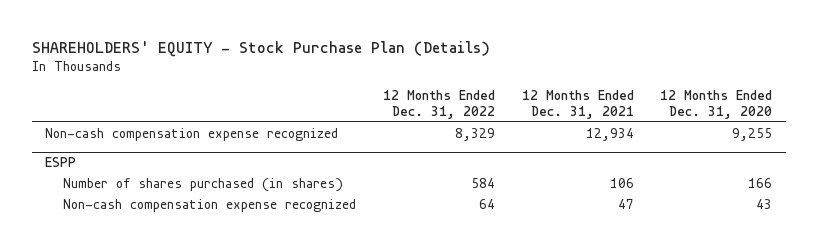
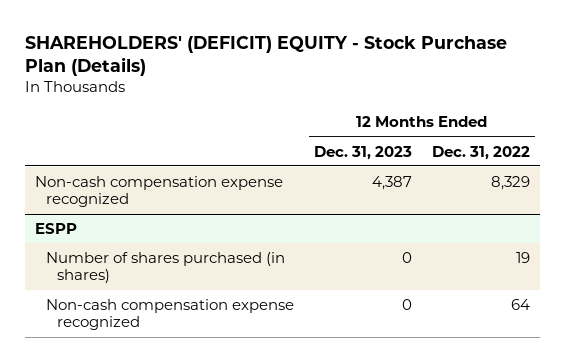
- SHAREHOLDERS' EQUITY - Stock Purchase Plan (Details)
+ SHAREHOLDERS' (DEFICIT) EQUITY - Stock Purchase Plan (Details)
- | 12 Months Ended Dec. 31, 2022 | 12 Months Ended Dec. 31, 2021 | 12 Months Ended Dec. 31, 2020
+ | 12 Months Ended Dec. 31, 2023 | 12 Months Ended Dec. 31, 2022
@ ESPP
- Number of shares purchased (in shares) | 584 | 106 | 166
+ Number of shares purchased (in shares) | 0 | 19

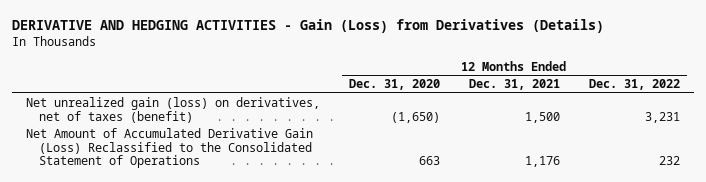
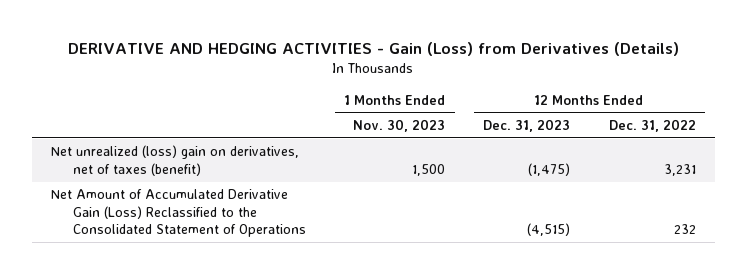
- | 12 Months Ended Dec. 31, 2020 | 12 Months Ended Dec. 31, 2021 | 12 Months Ended Dec. 31, 2022
+ | 1 Months Ended Nov. 30, 2023 | 12 Months Ended Dec. 31, 2023 | 12 Months Ended Dec. 31, 2022
- Net unrealized gain (loss) on derivatives, net of taxes (benefit) | (1,650) | 1,500 | 3,231
+ Net unrealized (loss) gain on derivatives, net of taxes (benefit) | 1,500 | (1,475) | 3,231

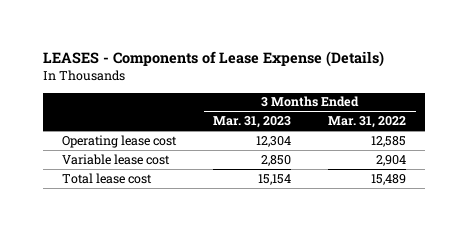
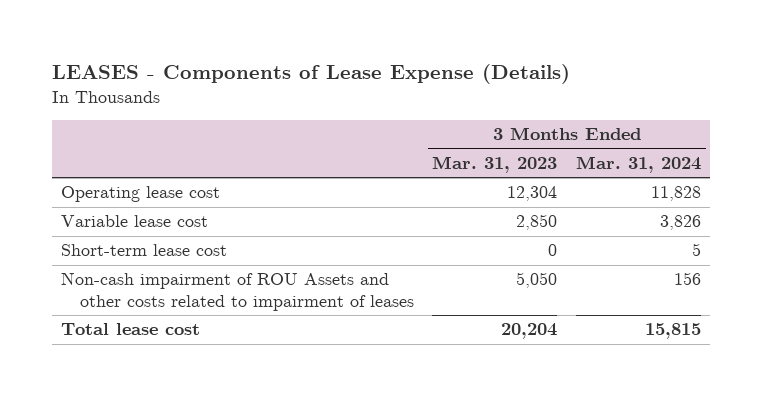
- | 3 Months Ended Mar. 31, 2023 | 3 Months Ended Mar. 31, 2022
+ | 3 Months Ended Mar. 31, 2023 | 3 Months Ended Mar. 31, 2024
- Total lease cost | 15,154 | 15,489
+ Short-term lease cost | 0 | 5
+ Non-cash impairment of ROU Assets and other costs related to impairment of leases | 5,050 | 156
+ Total lease cost | 20,204 | 15,815

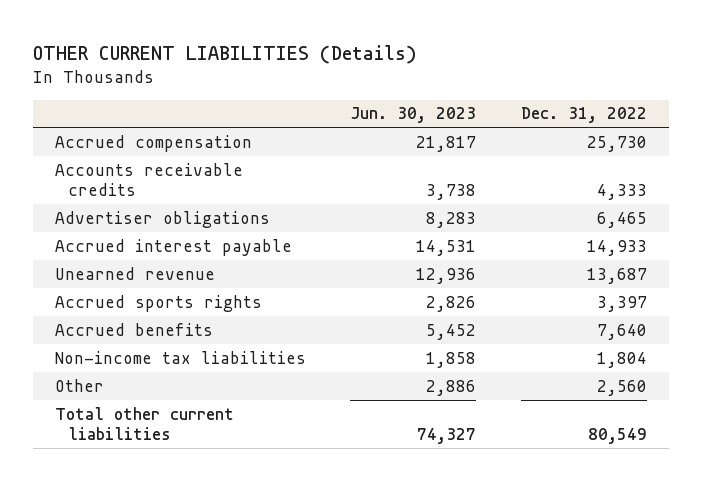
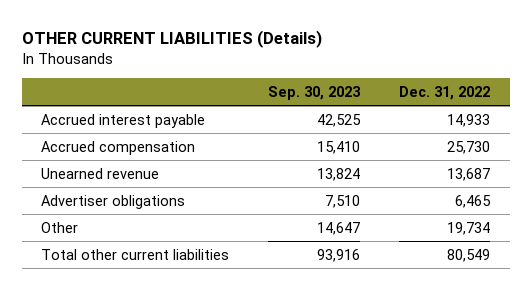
- | Jun. 30, 2023 | Dec. 31, 2022
+ | Sep. 30, 2023 | Dec. 31, 2022
- Accounts receivable credits | 3,738 | 4,333
moved down: Accrued compensation | 15,410 | 25,730
- Accrued sports rights | 2,826 | 3,397
- Accrued benefits | 5,452 | 7,640
- Non-income tax liabilities | 1,858 | 1,804
- Other | 2,886 | 2,560
moved down: Advertiser obligations | 7,510 | 6,465
+ Other | 14,647 | 19,734

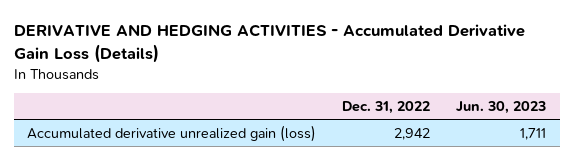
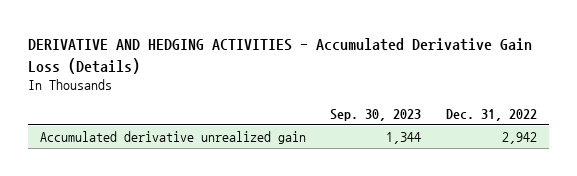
- | Dec. 31, 2022 | Jun. 30, 2023
+ | Sep. 30, 2023 | Dec. 31, 2022
- Accumulated derivative unrealized gain (loss) | 2,942 | 1,711
+ Accumulated derivative unrealized gain | 1,344 | 2,942

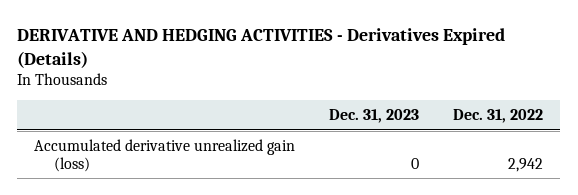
- DERIVATIVE AND HEDGING ACTIVITIES - Accumulated Derivative Gain Loss (Details)
+ DERIVATIVE AND HEDGING ACTIVITIES - Derivatives Expired (Details)
- | Sep. 30, 2023 | Dec. 31, 2022
+ | Dec. 31, 2023 | Dec. 31, 2022
- Accumulated derivative unrealized gain | 1,344 | 2,942
+ Accumulated derivative unrealized gain (loss) | 0 | 2,942

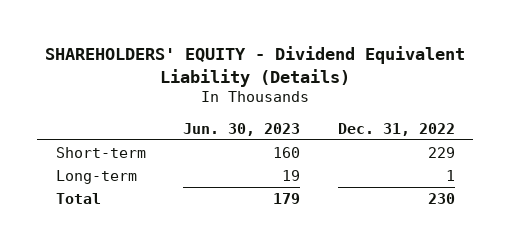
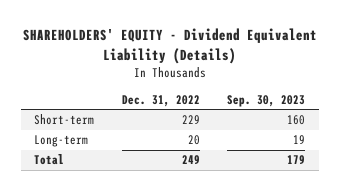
- | Jun. 30, 2023 | Dec. 31, 2022
+ | Dec. 31, 2022 | Sep. 30, 2023
- Long-term | 19 | 1
- Total | 179 | 230
+ Long-term | 20 | 19
+ Total | 249 | 179

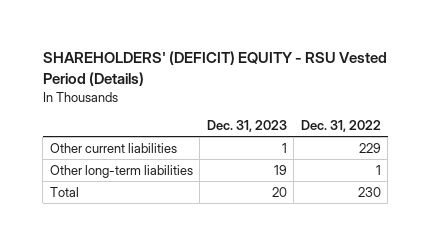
- SHAREHOLDERS' EQUITY - Dividend Equivalent Liability (Details)
+ SHAREHOLDERS' (DEFICIT) EQUITY - RSU Vested Period (Details)
- | Dec. 31, 2022 | Sep. 30, 2023
+ | Dec. 31, 2023 | Dec. 31, 2022
- Short-term | 229 | 160
- Long-term | 20 | 19
- Total | 249 | 179
+ Other current liabilities | 1 | 229
+ Other long-term liabilities | 19 | 1
+ Total | 20 | 230

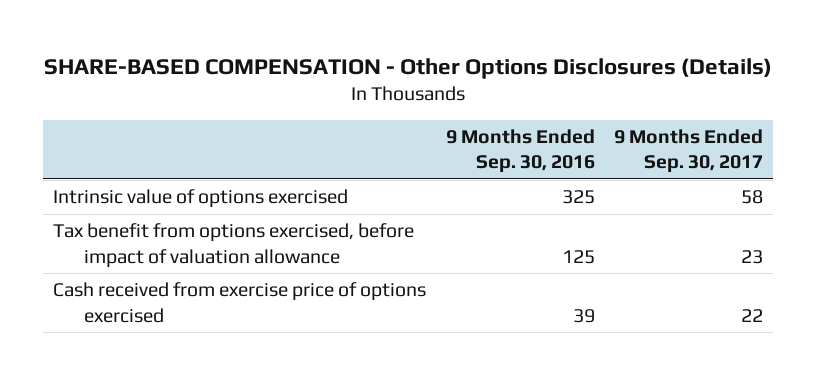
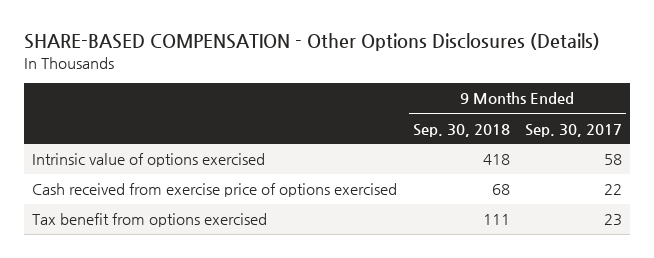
- | 9 Months Ended Sep. 30, 2016 | 9 Months Ended Sep. 30, 2017
+ | 9 Months Ended Sep. 30, 2018 | 9 Months Ended Sep. 30, 2017
- Tax benefit from options exercised, before impact of valuation allowance | 125 | 23
+ Tax benefit from options exercised | 111 | 23

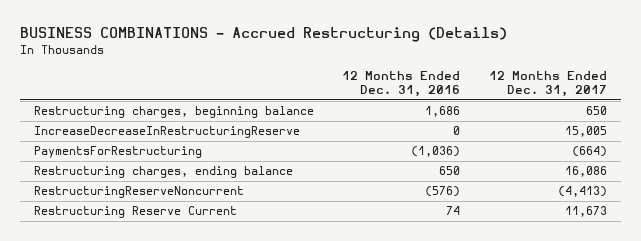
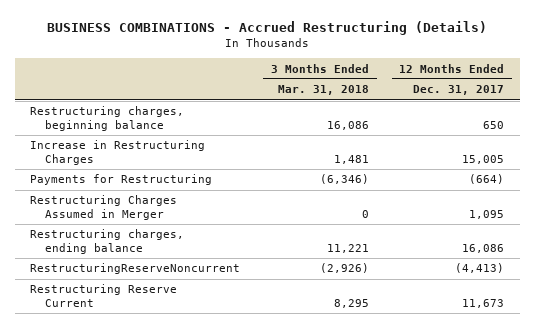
- | 12 Months Ended Dec. 31, 2016 | 12 Months Ended Dec. 31, 2017
+ | 3 Months Ended Mar. 31, 2018 | 12 Months Ended Dec. 31, 2017
- IncreaseDecreaseInRestructuringReserve | 0 | 15,005
- PaymentsForRestructuring | (1,036) | (664)
+ Increase in Restructuring Charges | 1,481 | 15,005
+ Payments for Restructuring | (6,346) | (664)
+ Restructuring Charges Assumed in Merger | 0 | 1,095

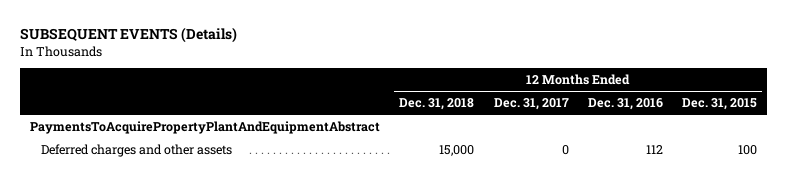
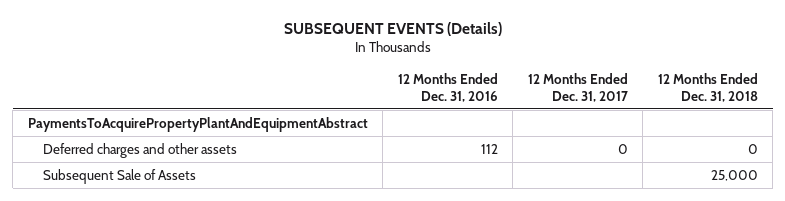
- | 12 Months Ended Dec. 31, 2018 | 12 Months Ended Dec. 31, 2017 | 12 Months Ended Dec. 31, 2016 | 12 Months Ended Dec. 31, 2015
+ | 12 Months Ended Dec. 31, 2016 | 12 Months Ended Dec. 31, 2017 | 12 Months Ended Dec. 31, 2018
- Deferred charges and other assets | 15,000 | 0 | 112 | 100
+ Deferred charges and other assets | 112 | 0 | 0
+ Subsequent Sale of Assets | | | 25,000

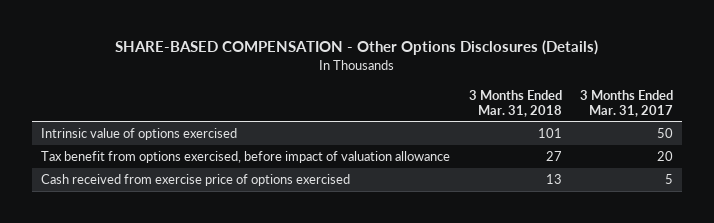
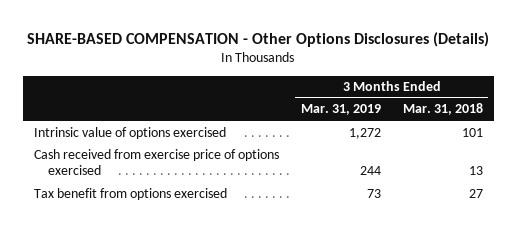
- | 3 Months Ended Mar. 31, 2018 | 3 Months Ended Mar. 31, 2017
+ | 3 Months Ended Mar. 31, 2019 | 3 Months Ended Mar. 31, 2018
- Tax benefit from options exercised, before impact of valuation allowance | 27 | 20
+ Tax benefit from options exercised | 73 | 27

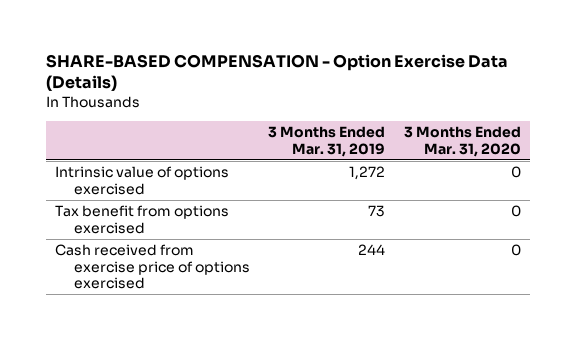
- SHARE-BASED COMPENSATION - Other Options Disclosures (Details)
+ SHARE-BASED COMPENSATION - Option Exercise Data (Details)
- | 3 Months Ended Mar. 31, 2019 | 3 Months Ended Mar. 31, 2018
+ | 3 Months Ended Mar. 31, 2019 | 3 Months Ended Mar. 31, 2020
moved down: Cash received from exercise price of options exercised | 244 | 0

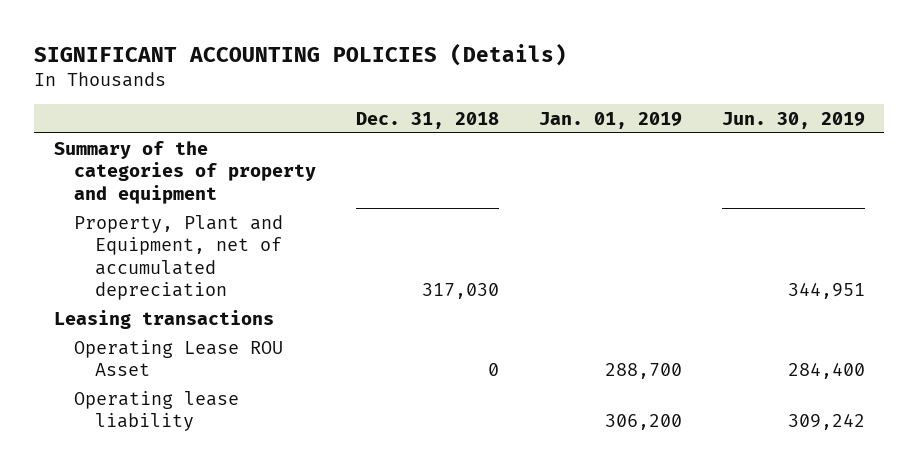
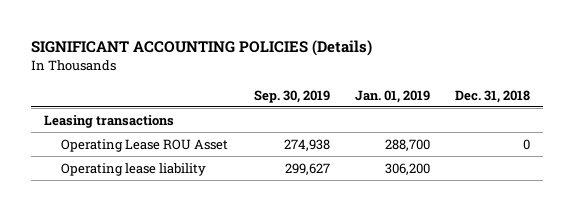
- | Dec. 31, 2018 | Jan. 01, 2019 | Jun. 30, 2019
+ | Sep. 30, 2019 | Jan. 01, 2019 | Dec. 31, 2018
- Summary of the categories of property and equipment
- Property, Plant and Equipment, net of accumulated depreciation | 317,030 | | 344,951

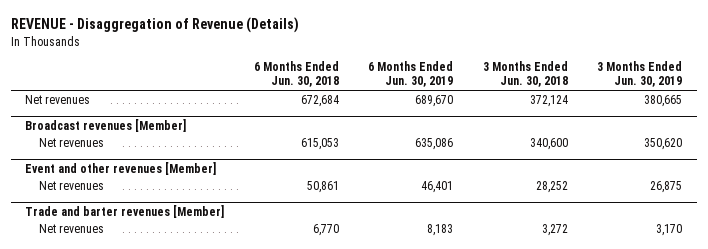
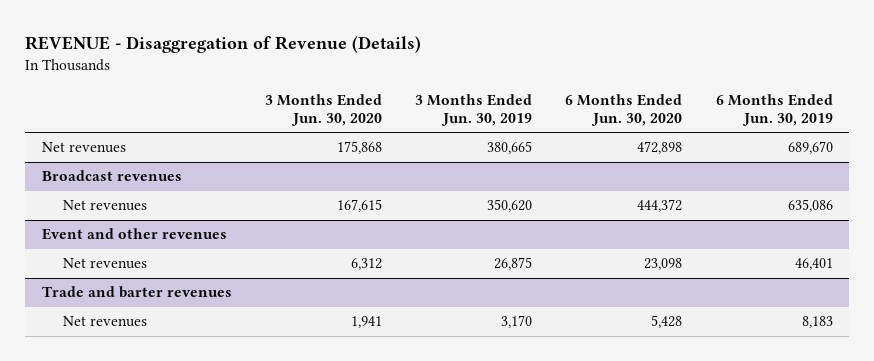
- | 6 Months Ended Jun. 30, 2018 | 6 Months Ended Jun. 30, 2019 | 3 Months Ended Jun. 30, 2018 | 3 Months Ended Jun. 30, 2019
+ | 3 Months Ended Jun. 30, 2020 | 3 Months Ended Jun. 30, 2019 | 6 Months Ended Jun. 30, 2020 | 6 Months Ended Jun. 30, 2019
- Broadcast revenues [Member]
+ Broadcast revenues
- Event and other revenues [Member]
+ Event and other revenues
- Trade and barter revenues [Member]
+ Trade and barter revenues

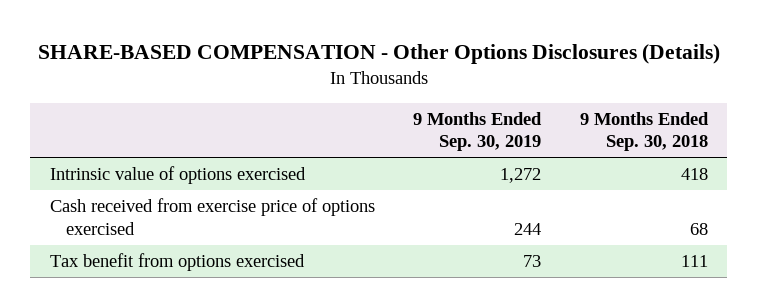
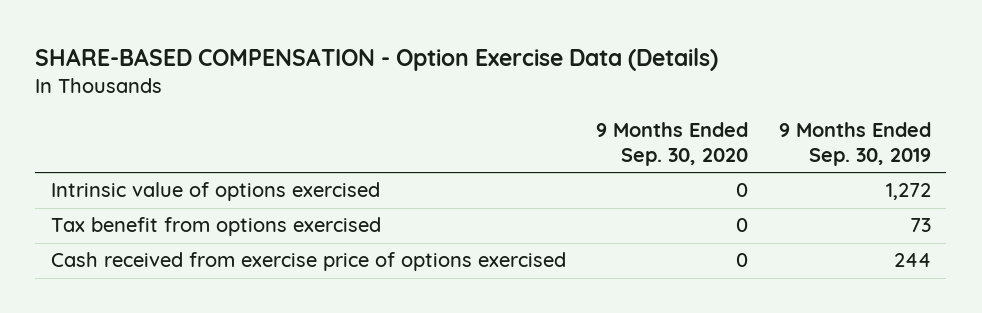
- SHARE-BASED COMPENSATION - Other Options Disclosures (Details)
+ SHARE-BASED COMPENSATION - Option Exercise Data (Details)
- | 9 Months Ended Sep. 30, 2019 | 9 Months Ended Sep. 30, 2018
+ | 9 Months Ended Sep. 30, 2020 | 9 Months Ended Sep. 30, 2019
moved down: Cash received from exercise price of options exercised | 0 | 244

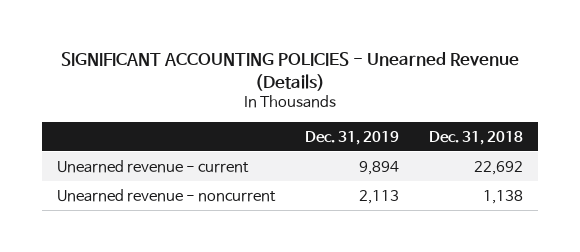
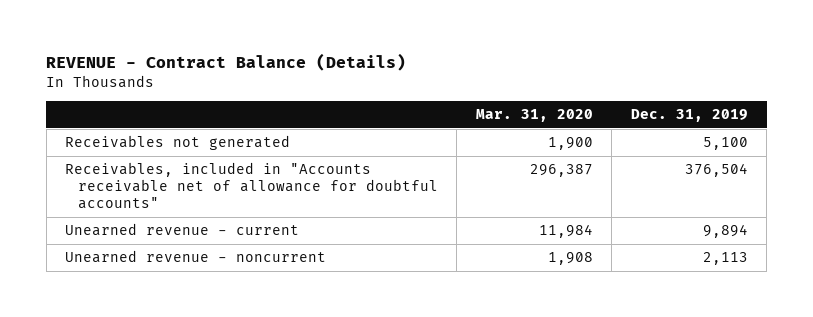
- SIGNIFICANT ACCOUNTING POLICIES - Unearned Revenue (Details)
+ REVENUE - Contract Balance (Details)
- | Dec. 31, 2019 | Dec. 31, 2018
+ | Mar. 31, 2020 | Dec. 31, 2019
+ Receivables not generated | 1,900 | 5,100
+ Receivables, included in "Accounts receivable net of allowance for doubtful accounts" | 296,387 | 376,504

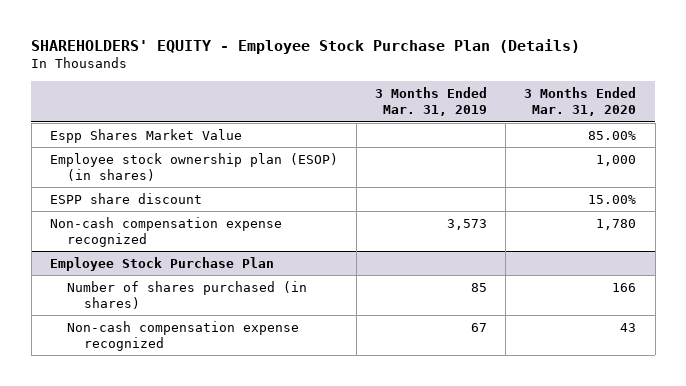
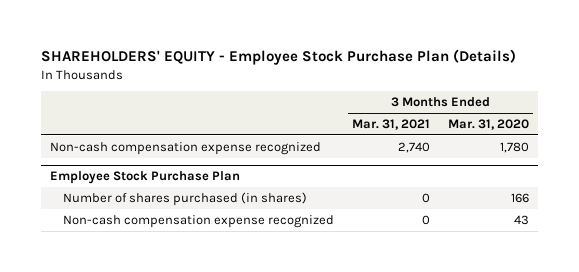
- | 3 Months Ended Mar. 31, 2019 | 3 Months Ended Mar. 31, 2020
+ | 3 Months Ended Mar. 31, 2021 | 3 Months Ended Mar. 31, 2020
- Espp Shares Market Value | | 85.00%
- Employee stock ownership plan (ESOP) (in shares) | | 1,000
- ESPP share discount | | 15.00%

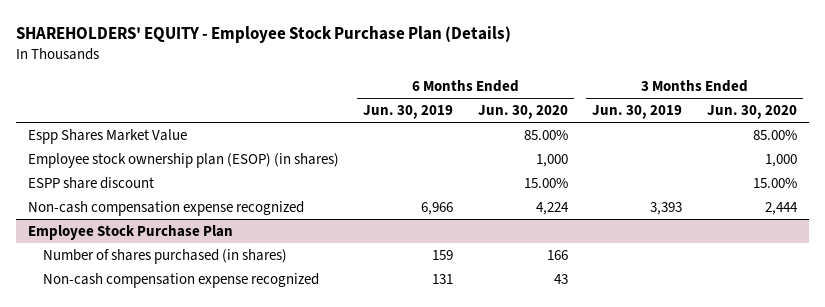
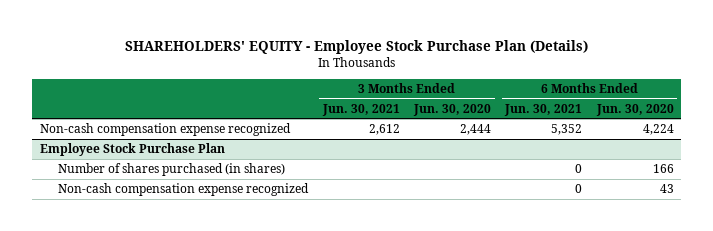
- | 6 Months Ended Jun. 30, 2019 | 6 Months Ended Jun. 30, 2020 | 3 Months Ended Jun. 30, 2019 | 3 Months Ended Jun. 30, 2020
+ | 3 Months Ended Jun. 30, 2021 | 3 Months Ended Jun. 30, 2020 | 6 Months Ended Jun. 30, 2021 | 6 Months Ended Jun. 30, 2020
- Espp Shares Market Value | | 85.00% | | 85.00%
- Employee stock ownership plan (ESOP) (in shares) | | 1,000 | | 1,000
- ESPP share discount | | 15.00% | | 15.00%

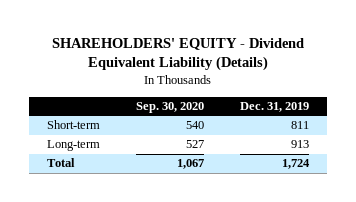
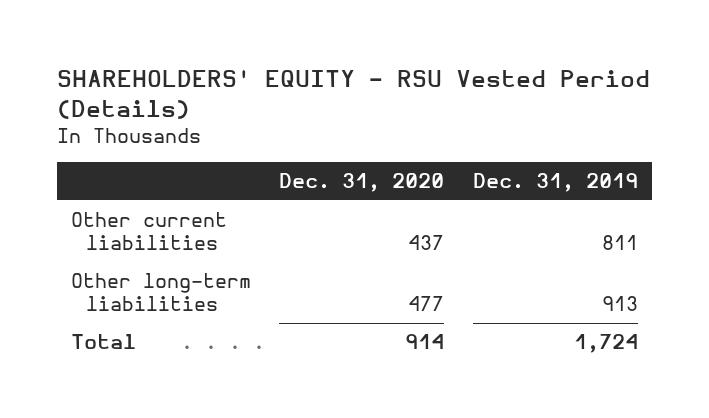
- SHAREHOLDERS' EQUITY - Dividend Equivalent Liability (Details)
+ SHAREHOLDERS' EQUITY - RSU Vested Period (Details)
- | Sep. 30, 2020 | Dec. 31, 2019
+ | Dec. 31, 2020 | Dec. 31, 2019
- Short-term | 540 | 811
- Long-term | 527 | 913
+ Other current liabilities | 437 | 811
+ Other long-term liabilities | 477 | 913

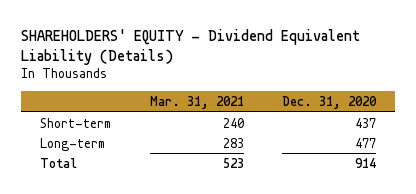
- SHAREHOLDERS' EQUITY - RSU Vested Period (Details)
+ SHAREHOLDERS' EQUITY - Dividend Equivalent Liability (Details)
- | Dec. 31, 2020 | Dec. 31, 2019
+ | Mar. 31, 2021 | Dec. 31, 2020
- Other current liabilities | 437 | 811
- Other long-term liabilities | 477 | 913
+ Short-term | 240 | 437
+ Long-term | 283 | 477

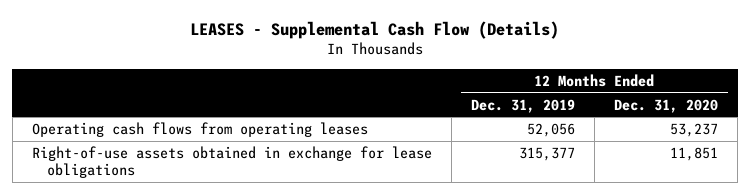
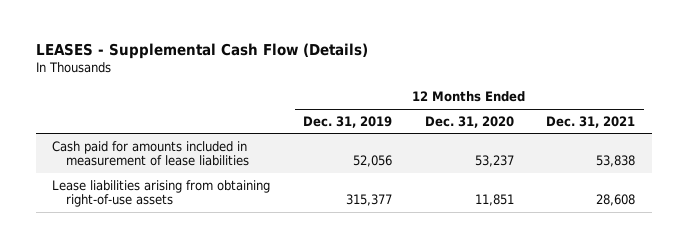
- | 12 Months Ended Dec. 31, 2019 | 12 Months Ended Dec. 31, 2020
+ | 12 Months Ended Dec. 31, 2019 | 12 Months Ended Dec. 31, 2020 | 12 Months Ended Dec. 31, 2021
- Operating cash flows from operating leases | 52,056 | 53,237
- Right-of-use assets obtained in exchange for lease obligations | 315,377 | 11,851
+ Cash paid for amounts included in measurement of lease liabilities | 52,056 | 53,237 | 53,838
+ Lease liabilities arising from obtaining right-of-use assets | 315,377 | 11,851 | 28,608

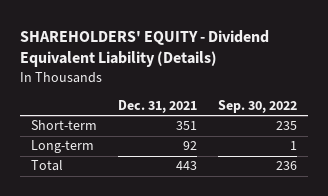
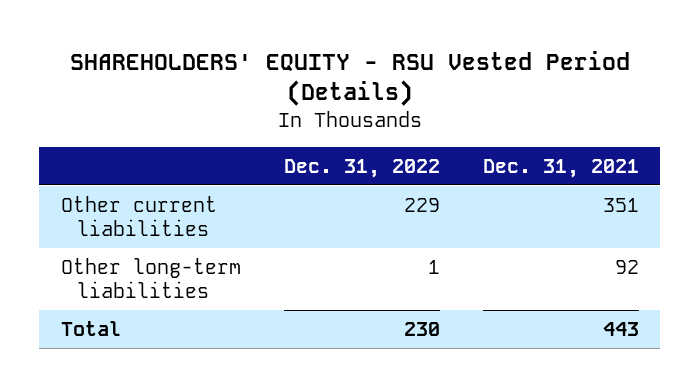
- SHAREHOLDERS' EQUITY - Dividend Equivalent Liability (Details)
+ SHAREHOLDERS' EQUITY - RSU Vested Period (Details)
- | Dec. 31, 2021 | Sep. 30, 2022
+ | Dec. 31, 2022 | Dec. 31, 2021
- Short-term | 351 | 235
- Long-term | 92 | 1
+ Other current liabilities | 229 | 351
+ Other long-term liabilities | 1 | 92

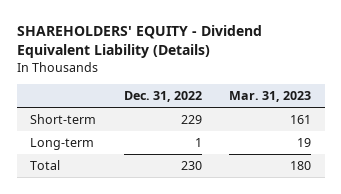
- SHAREHOLDERS' EQUITY - RSU Vested Period (Details)
+ SHAREHOLDERS' EQUITY - Dividend Equivalent Liability (Details)
- | Dec. 31, 2022 | Dec. 31, 2021
+ | Dec. 31, 2022 | Mar. 31, 2023
- Other current liabilities | 229 | 351
- Other long-term liabilities | 1 | 92
+ Short-term | 229 | 161
+ Long-term | 1 | 19

